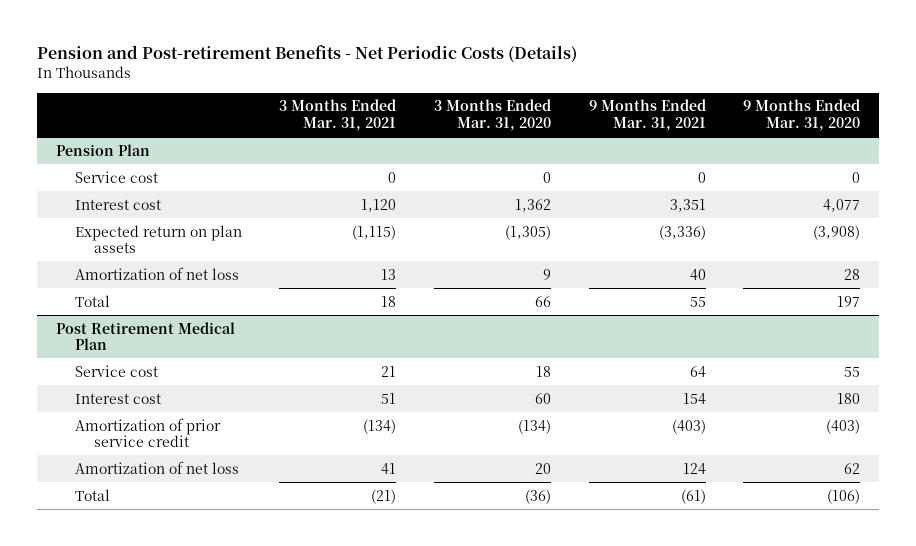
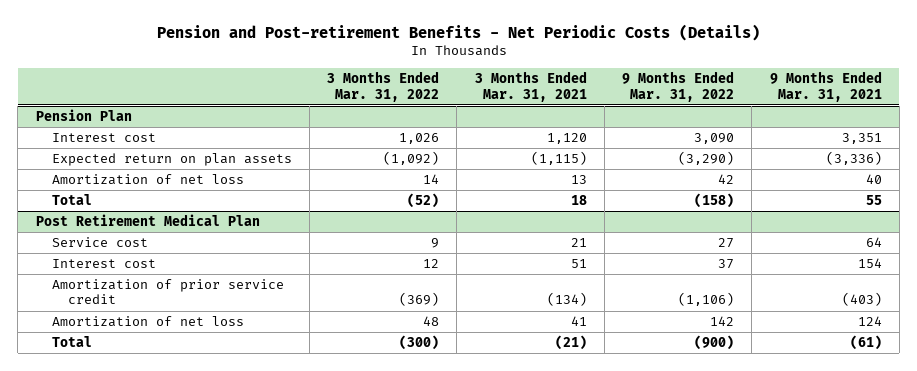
- | 3 Months Ended Mar. 31, 2021 | 3 Months Ended Mar. 31, 2020 | 9 Months Ended Mar. 31, 2021 | 9 Months Ended Mar. 31, 2020
+ | 3 Months Ended Mar. 31, 2022 | 3 Months Ended Mar. 31, 2021 | 9 Months Ended Mar. 31, 2022 | 9 Months Ended Mar. 31, 2021
@ Pension Plan
- Service cost | 0 | 0 | 0 | 0

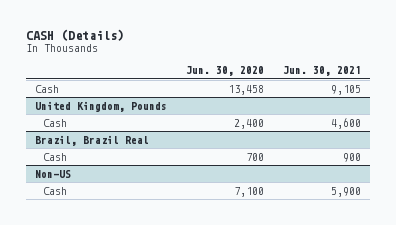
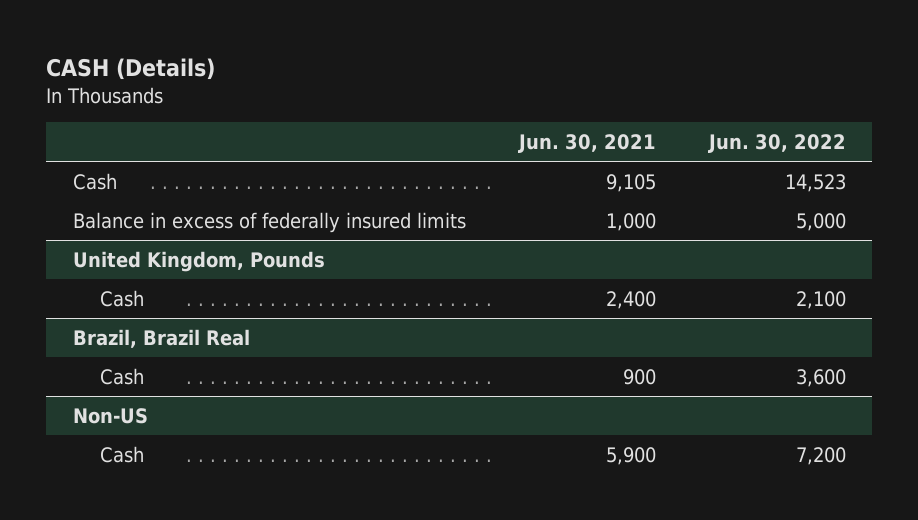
- | Jun. 30, 2020 | Jun. 30, 2021
+ | Jun. 30, 2021 | Jun. 30, 2022
+ Balance in excess of federally insured limits | 1,000 | 5,000
@ United Kingdom, Pounds
- Cash | 2,400 | 4,600
+ Cash | 2,400 | 2,100

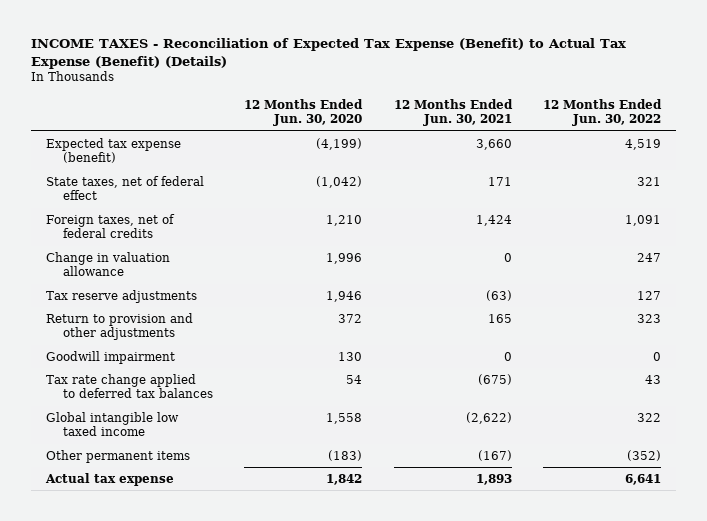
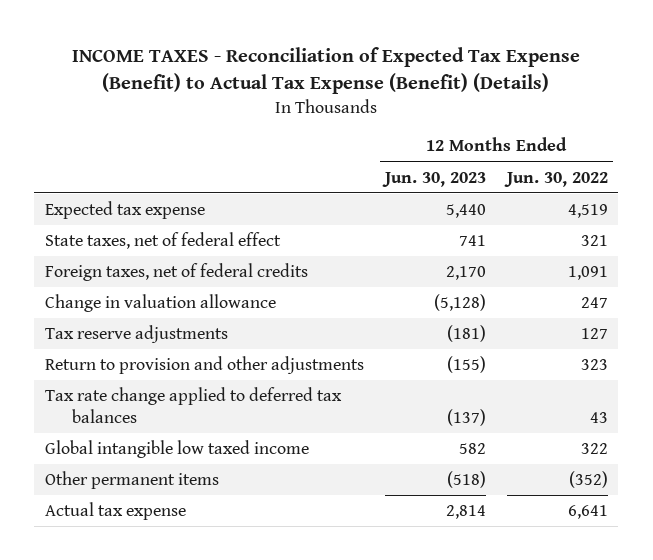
- | 12 Months Ended Jun. 30, 2020 | 12 Months Ended Jun. 30, 2021 | 12 Months Ended Jun. 30, 2022
+ | 12 Months Ended Jun. 30, 2023 | 12 Months Ended Jun. 30, 2022
- Expected tax expense (benefit) | (4,199) | 3,660 | 4,519
+ Expected tax expense | 5,440 | 4,519
- Goodwill impairment | 130 | 0 | 0

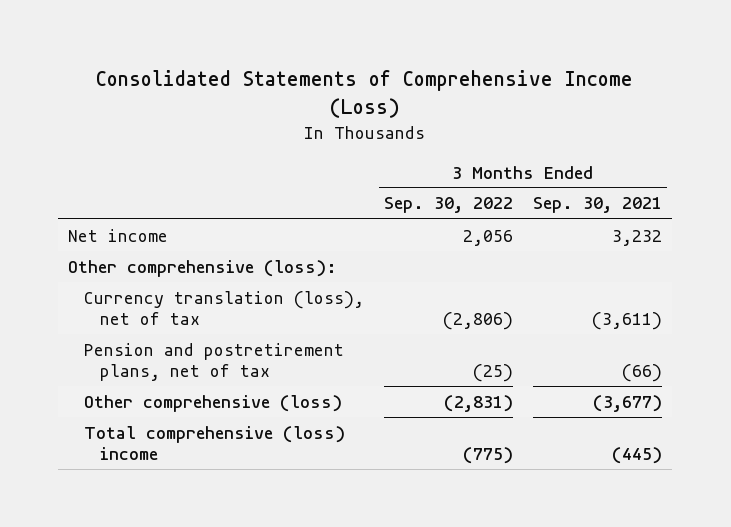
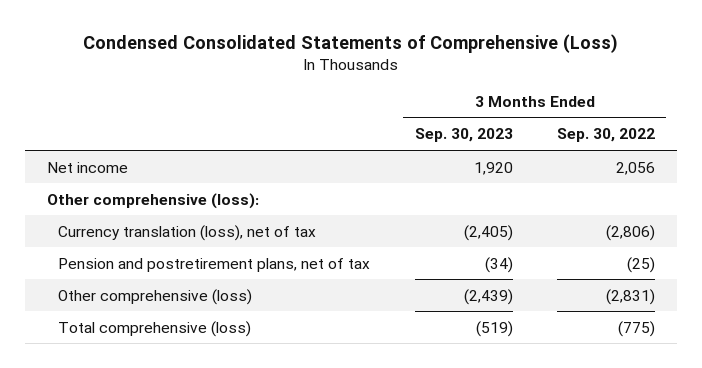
- Consolidated Statements of Comprehensive Income (Loss)
+ Condensed Consolidated Statements of Comprehensive (Loss)
- | 3 Months Ended Sep. 30, 2022 | 3 Months Ended Sep. 30, 2021
+ | 3 Months Ended Sep. 30, 2023 | 3 Months Ended Sep. 30, 2022
- Total comprehensive (loss) income | (775) | (445)
+ Total comprehensive (loss) | (519) | (775)

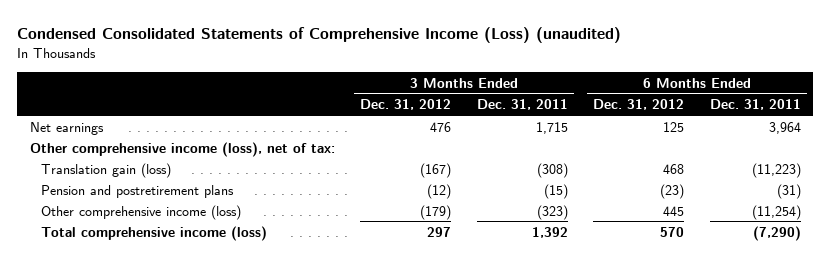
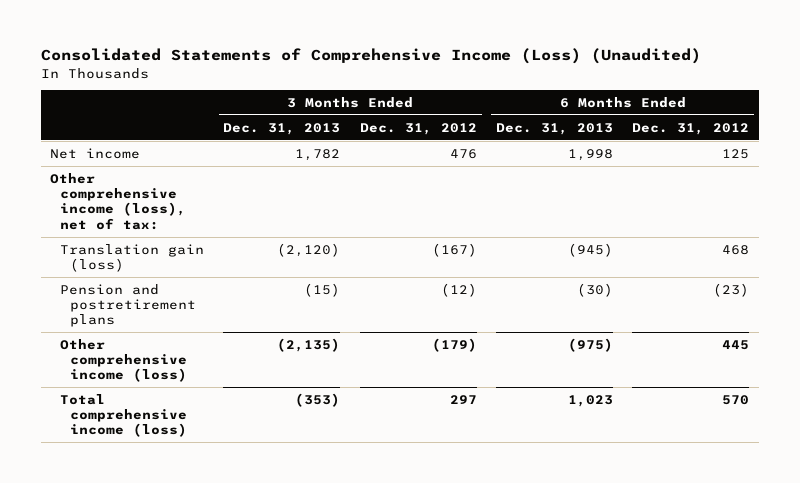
- Condensed Consolidated Statements of Comprehensive Income (Loss) (unaudited)
+ Consolidated Statements of Comprehensive Income (Loss) (Unaudited)
- | 3 Months Ended Dec. 31, 2012 | 3 Months Ended Dec. 31, 2011 | 6 Months Ended Dec. 31, 2012 | 6 Months Ended Dec. 31, 2011
+ | 3 Months Ended Dec. 31, 2013 | 3 Months Ended Dec. 31, 2012 | 6 Months Ended Dec. 31, 2013 | 6 Months Ended Dec. 31, 2012
- Net earnings | 476 | 1,715 | 125 | 3,964
+ Net income | 1,782 | 476 | 1,998 | 125

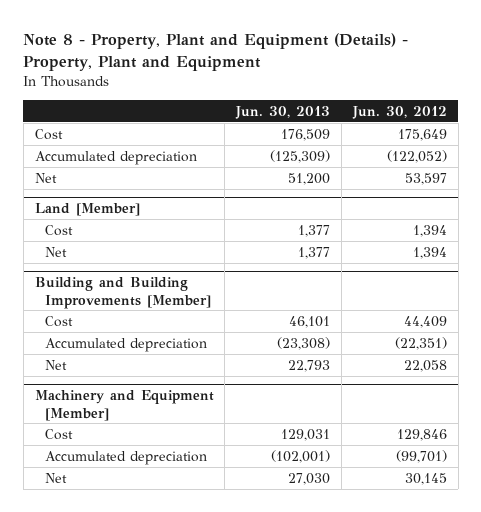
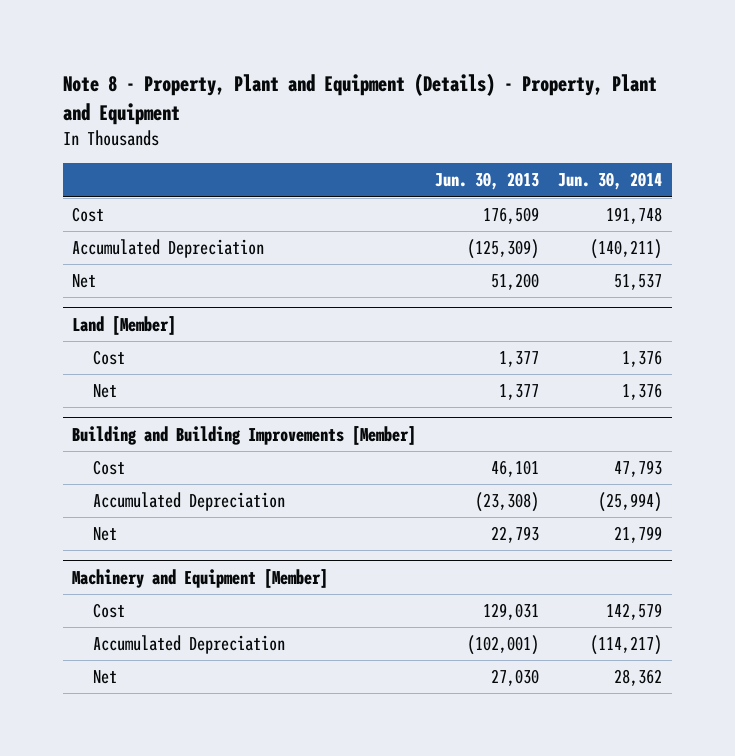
- | Jun. 30, 2013 | Jun. 30, 2012
+ | Jun. 30, 2013 | Jun. 30, 2014
- Accumulated depreciation | (125,309) | (122,052)
+ Accumulated Depreciation | (125,309) | (140,211)
@ Building and Building Improvements [Member]
- Accumulated depreciation | (23,308) | (22,351)
+ Accumulated Depreciation | (23,308) | (25,994)
@ Machinery and Equipment [Member]
- Accumulated depreciation | (102,001) | (99,701)
+ Accumulated Depreciation | (102,001) | (114,217)

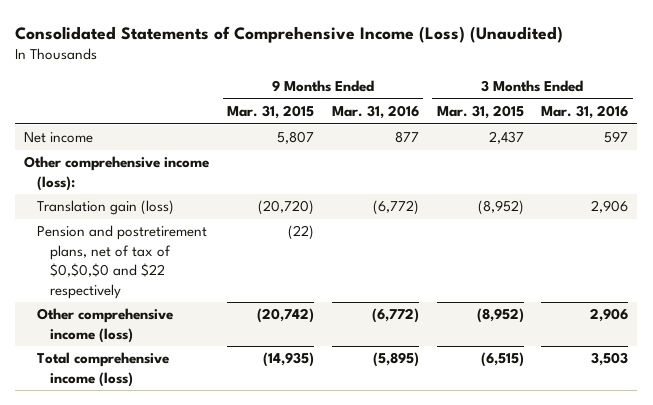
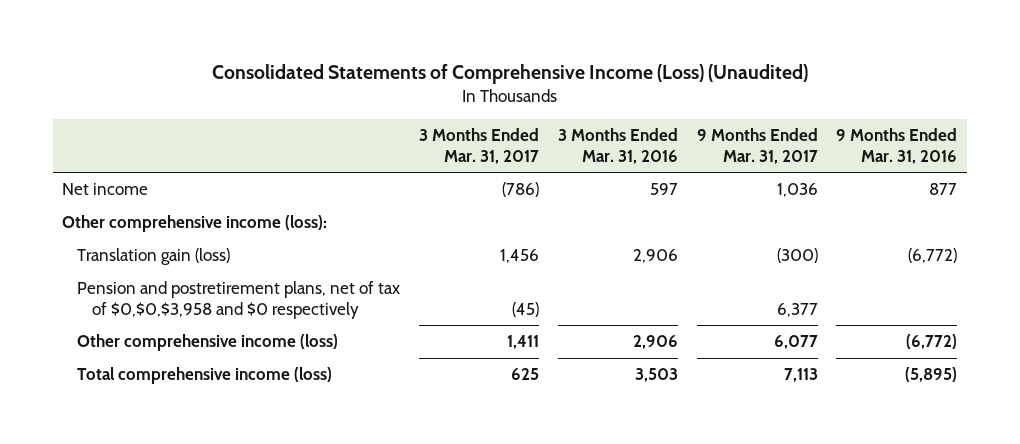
- | 9 Months Ended Mar. 31, 2015 | 9 Months Ended Mar. 31, 2016 | 3 Months Ended Mar. 31, 2015 | 3 Months Ended Mar. 31, 2016
+ | 3 Months Ended Mar. 31, 2017 | 3 Months Ended Mar. 31, 2016 | 9 Months Ended Mar. 31, 2017 | 9 Months Ended Mar. 31, 2016
- Pension and postretirement plans, net of tax of $0,$0,$0 and $22 respectively | (22) | | |
+ Pension and postretirement plans, net of tax of $0,$0,$3,958 and $0 respectively | (45) | | 6,377 |

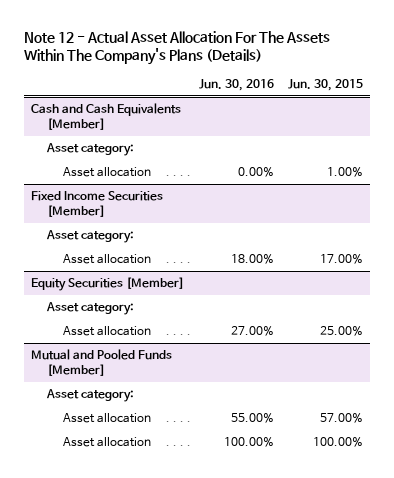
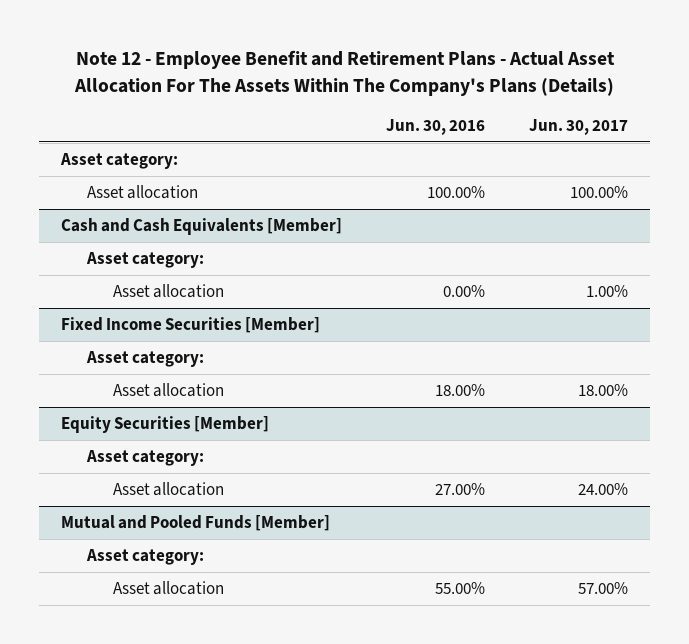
- Note 12 - Actual Asset Allocation For The Assets Within The Company's Plans (Details)
+ Note 12 - Employee Benefit and Retirement Plans - Actual Asset Allocation For The Assets Within The Company's Plans (Details)
- | Jun. 30, 2016 | Jun. 30, 2015
+ | Jun. 30, 2016 | Jun. 30, 2017
+ Asset category:
+ Asset allocation | 100.00% | 100.00%
@ Mutual and Pooled Funds [Member]
- Asset allocation | 100.00% | 100.00%

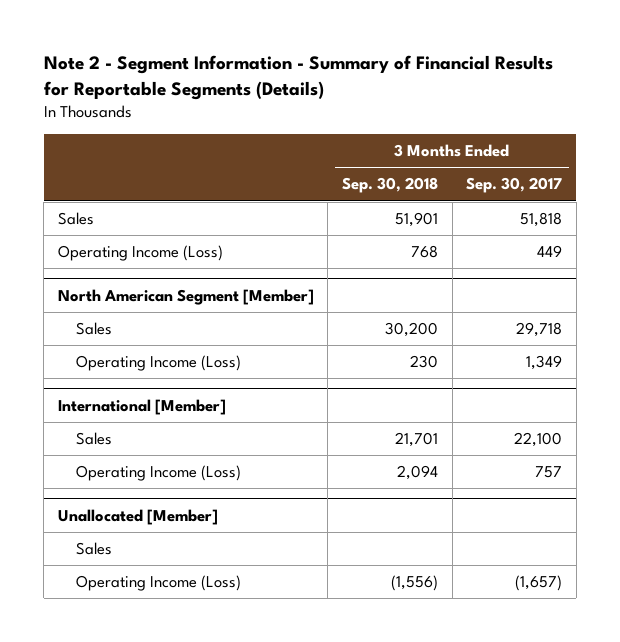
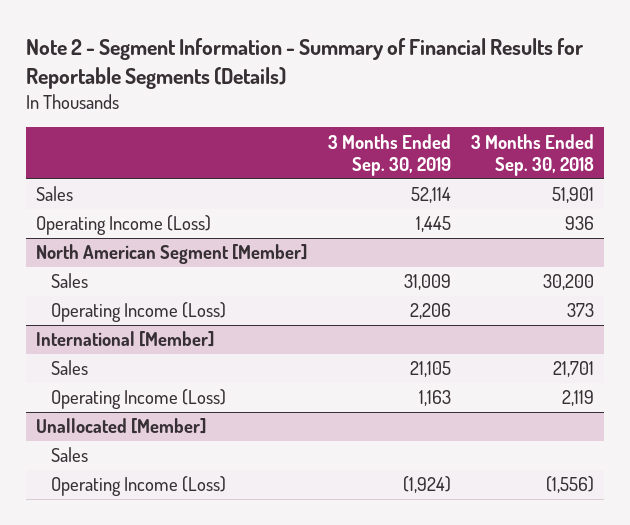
- | 3 Months Ended Sep. 30, 2018 | 3 Months Ended Sep. 30, 2017
+ | 3 Months Ended Sep. 30, 2019 | 3 Months Ended Sep. 30, 2018
- Operating Income (Loss) | 768 | 449
+ Operating Income (Loss) | 1,445 | 936
@ North American Segment [Member]
- Operating Income (Loss) | 230 | 1,349
+ Operating Income (Loss) | 2,206 | 373
@ International [Member]
- Operating Income (Loss) | 2,094 | 757
+ Operating Income (Loss) | 1,163 | 2,119

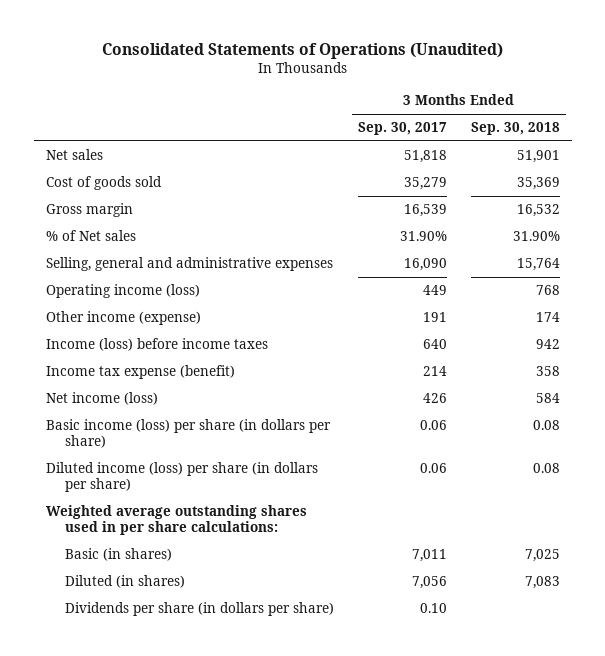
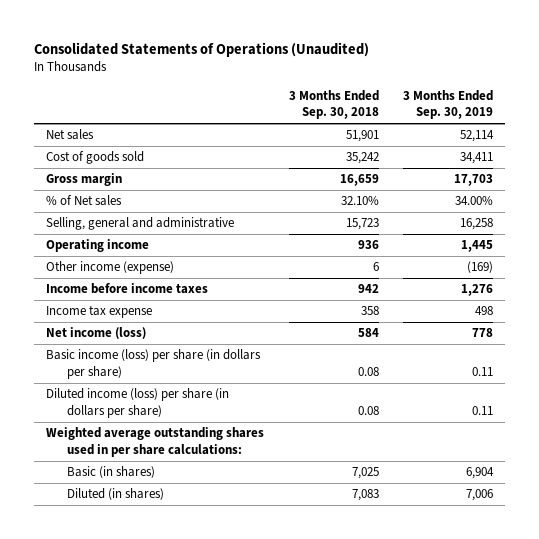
- | 3 Months Ended Sep. 30, 2017 | 3 Months Ended Sep. 30, 2018
+ | 3 Months Ended Sep. 30, 2018 | 3 Months Ended Sep. 30, 2019
- Cost of goods sold | 35,279 | 35,369
- Gross margin | 16,539 | 16,532
- % of Net sales | 31.90% | 31.90%
- Selling, general and administrative expenses | 16,090 | 15,764
- Operating income (loss) | 449 | 768
- Other income (expense) | 191 | 174
- Income (loss) before income taxes | 640 | 942
- Income tax expense (benefit) | 214 | 358
+ Cost of goods sold | 35,242 | 34,411
+ Gross margin | 16,659 | 17,703
+ % of Net sales | 32.10% | 34.00%
+ Selling, general and administrative | 15,723 | 16,258
+ Operating income | 936 | 1,445
+ Other income (expense) | 6 | (169)
+ Income before income taxes | 942 | 1,276
+ Income tax expense | 358 | 498
- Dividends per share (in dollars per share) | 0.10 |

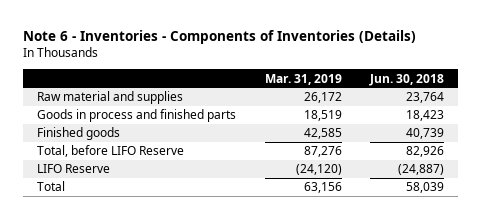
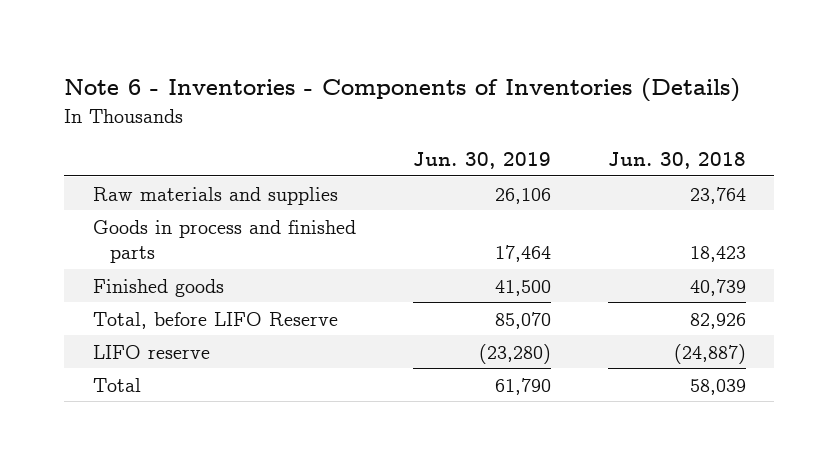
- | Mar. 31, 2019 | Jun. 30, 2018
+ | Jun. 30, 2019 | Jun. 30, 2018
- Raw material and supplies | 26,172 | 23,764
+ Raw materials and supplies | 26,106 | 23,764
- LIFO Reserve | (24,120) | (24,887)
+ LIFO reserve | (23,280) | (24,887)

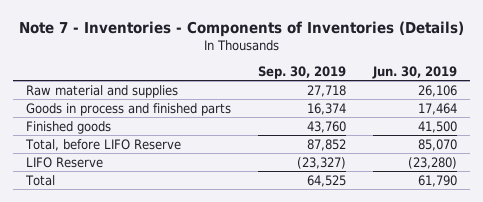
- Note 6 - Inventories - Components of Inventories (Details)
+ Note 7 - Inventories - Components of Inventories (Details)
- | Jun. 30, 2019 | Jun. 30, 2018
+ | Sep. 30, 2019 | Jun. 30, 2019
- Raw materials and supplies | 26,106 | 23,764
+ Raw material and supplies | 27,718 | 26,106
- LIFO reserve | (23,280) | (24,887)
+ LIFO Reserve | (23,327) | (23,280)

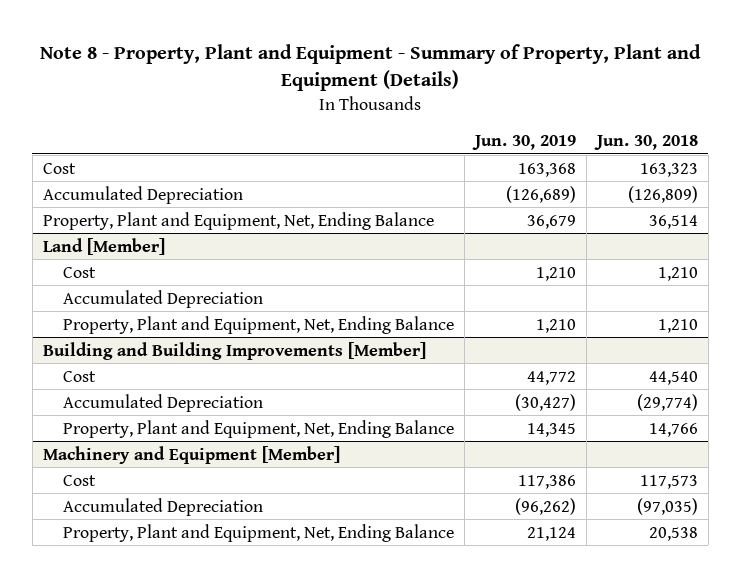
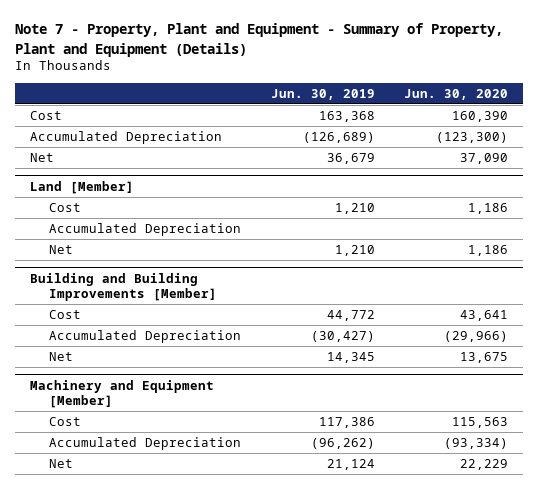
- Note 8 - Property, Plant and Equipment - Summary of Property, Plant and Equipment (Details)
+ Note 7 - Property, Plant and Equipment - Summary of Property, Plant and Equipment (Details)
- | Jun. 30, 2019 | Jun. 30, 2018
+ | Jun. 30, 2019 | Jun. 30, 2020
- Property, Plant and Equipment, Net, Ending Balance | 36,679 | 36,514
+ Net | 36,679 | 37,090
@ Land [Member]
- Property, Plant and Equipment, Net, Ending Balance | 1,210 | 1,210
+ Net | 1,210 | 1,186
@ Building and Building Improvements [Member]
- Property, Plant and Equipment, Net, Ending Balance | 14,345 | 14,766
+ Net | 14,345 | 13,675
@ Machinery and Equipment [Member]
- Property, Plant and Equipment, Net, Ending Balance | 21,124 | 20,538
+ Net | 21,124 | 22,229

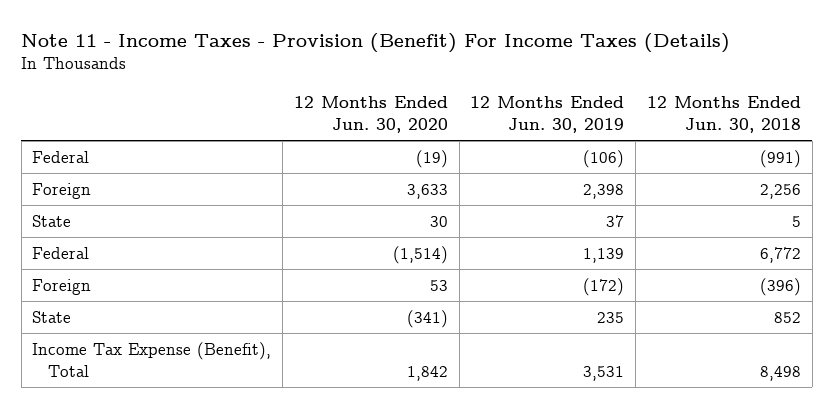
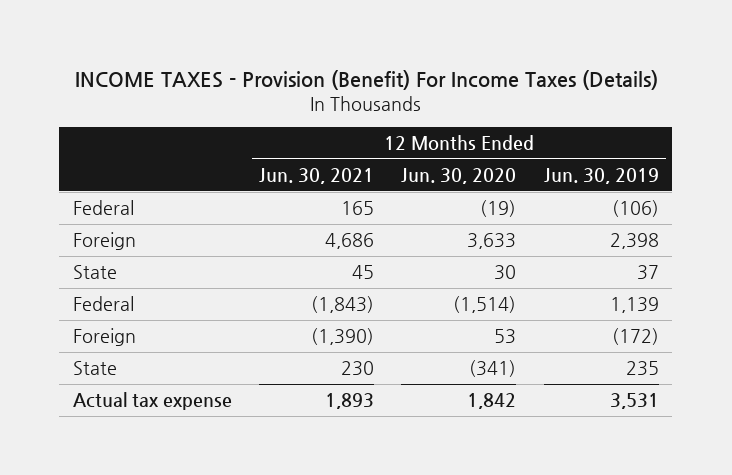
- Note 11 - Income Taxes - Provision (Benefit) For Income Taxes (Details)
+ INCOME TAXES - Provision (Benefit) For Income Taxes (Details)
- | 12 Months Ended Jun. 30, 2020 | 12 Months Ended Jun. 30, 2019 | 12 Months Ended Jun. 30, 2018
+ | 12 Months Ended Jun. 30, 2021 | 12 Months Ended Jun. 30, 2020 | 12 Months Ended Jun. 30, 2019
- Income Tax Expense (Benefit), Total | 1,842 | 3,531 | 8,498
+ Actual tax expense | 1,893 | 1,842 | 3,531

